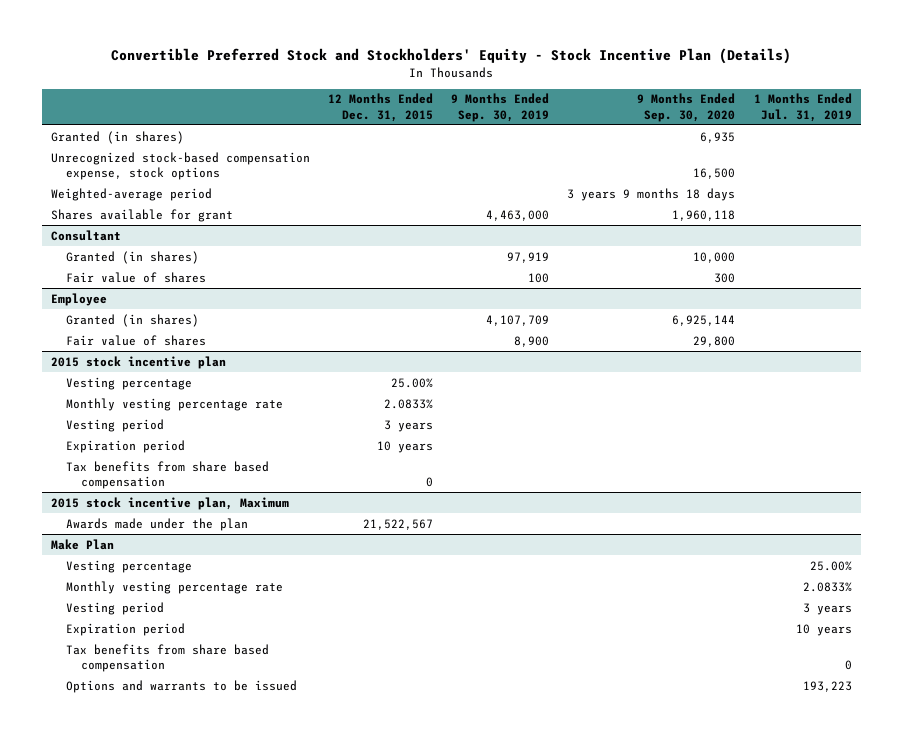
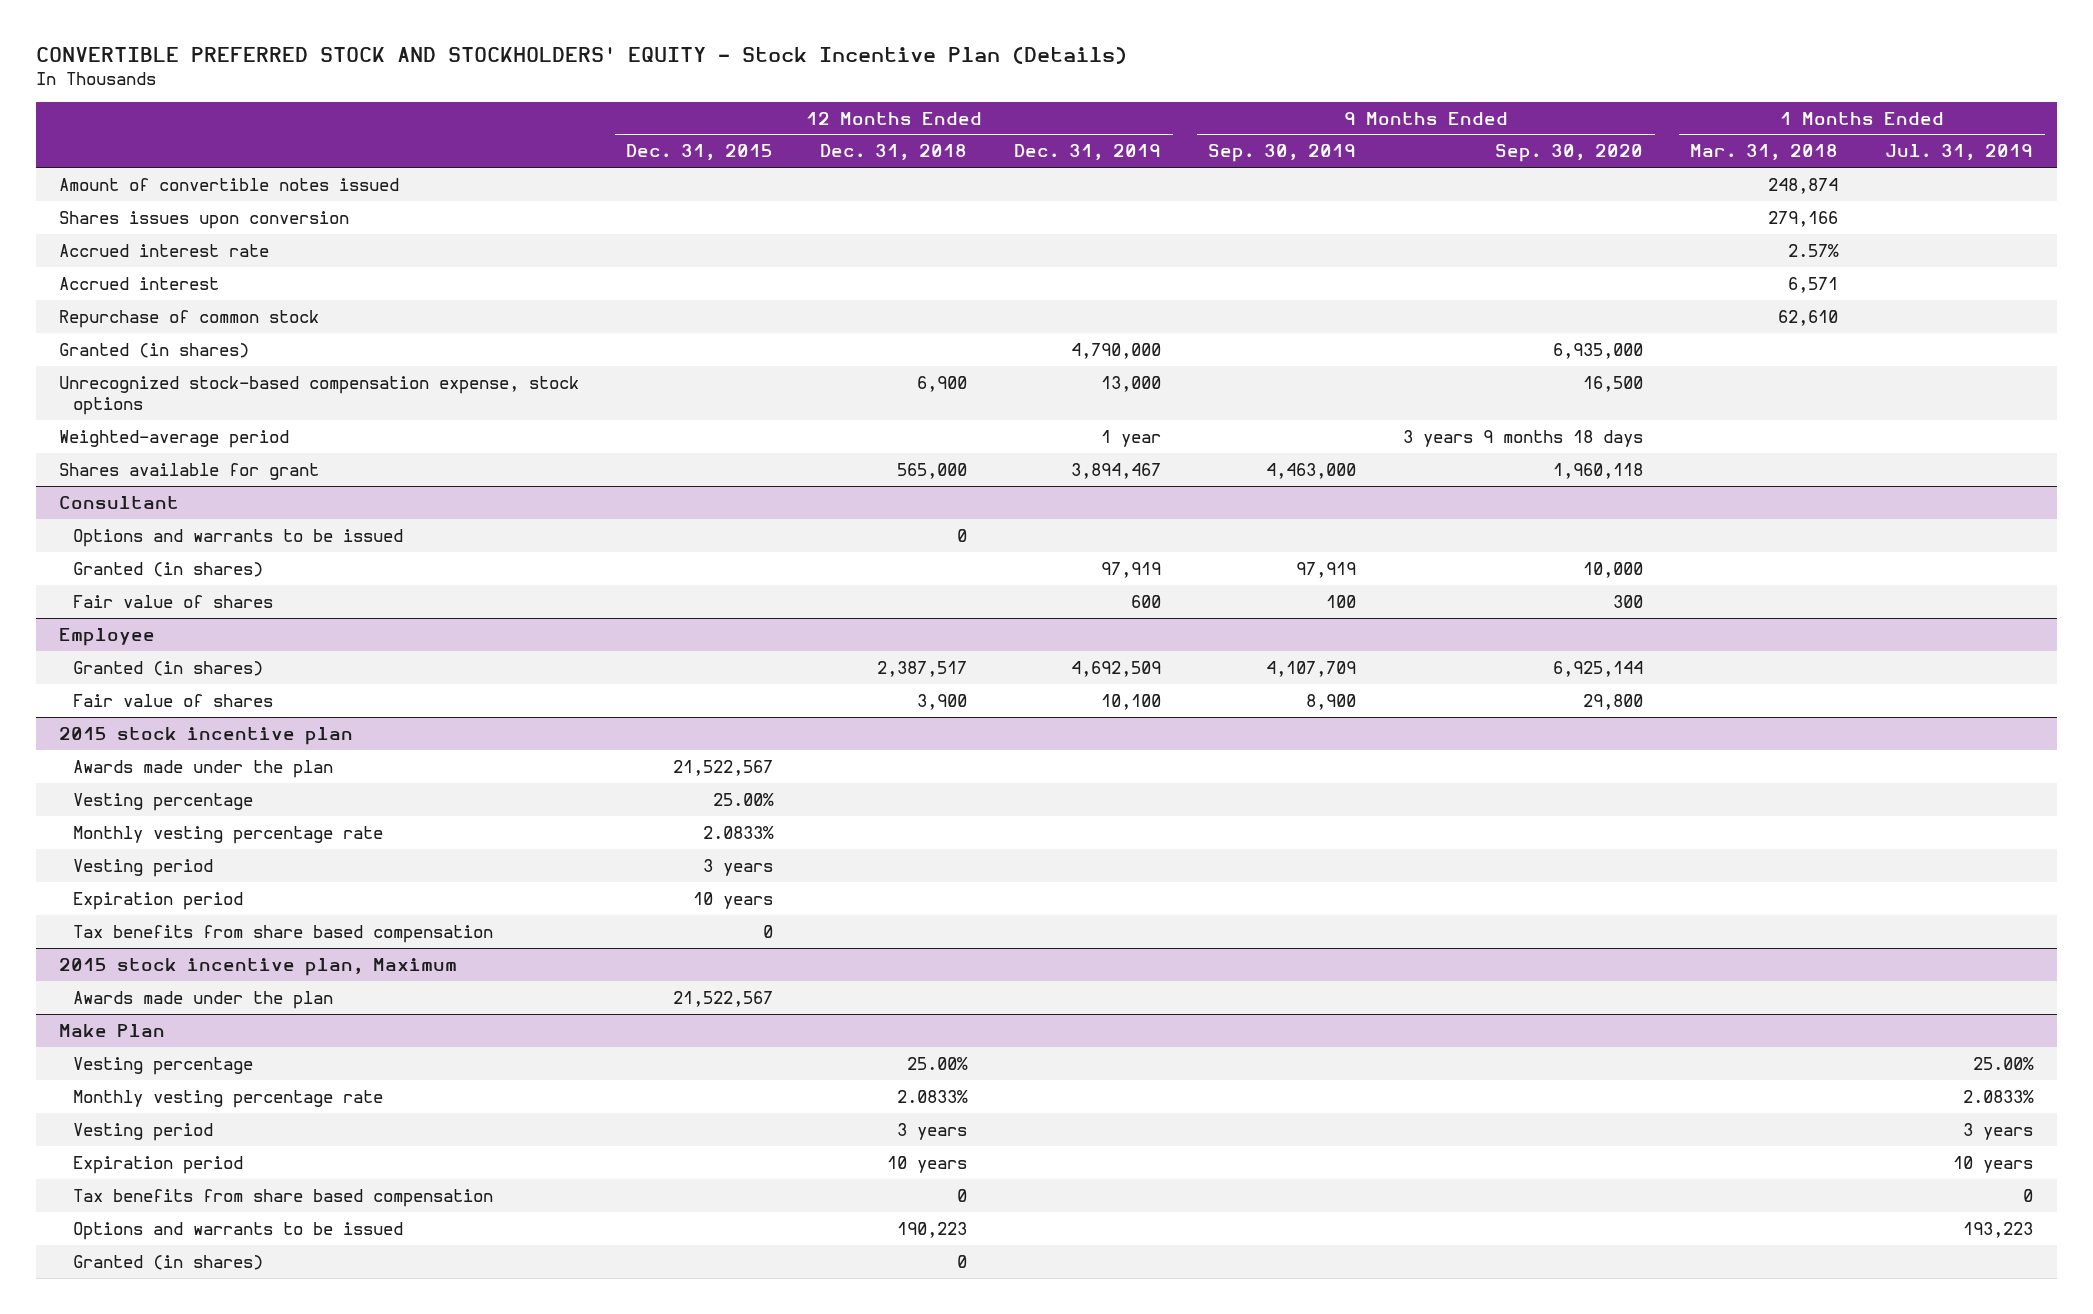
- Convertible Preferred Stock and Stockholders' Equity - Stock Incentive Plan (Details)
+ CONVERTIBLE PREFERRED STOCK AND STOCKHOLDERS' EQUITY - Stock Incentive Plan (Details)
- | 12 Months Ended Dec. 31, 2015 | 9 Months Ended Sep. 30, 2019 | 9 Months Ended Sep. 30, 2020 | 1 Months Ended Jul. 31, 2019
+ | 12 Months Ended Dec. 31, 2015 | 12 Months Ended Dec. 31, 2018 | 12 Months Ended Dec. 31, 2019 | 9 Months Ended Sep. 30, 2019 | 9 Months Ended Sep. 30, 2020 | 1 Months Ended Mar. 31, 2018 | 1 Months Ended Jul. 31, 2019
- Granted (in shares) | | | 6,935 |
+ Amount of convertible notes issued | | | | | | 248,874 |
+ Shares issues upon conversion | | | | | | 279,166 |
+ Accrued interest rate | | | | | | 2.57% |
+ Accrued interest | | | | | | 6,571 |
+ Repurchase of common stock | | | | | | 62,610 |
+ Granted (in shares) | | | 4,790,000 | | 6,935,000 | |
@ Consultant
+ Options and warrants to be issued | | 0 | | | | |
@ 2015 stock incentive plan
+ Awards made under the plan | 21,522,567 | | | | | |
@ Make Plan
+ Granted (in shares) | | 0 | | | | |

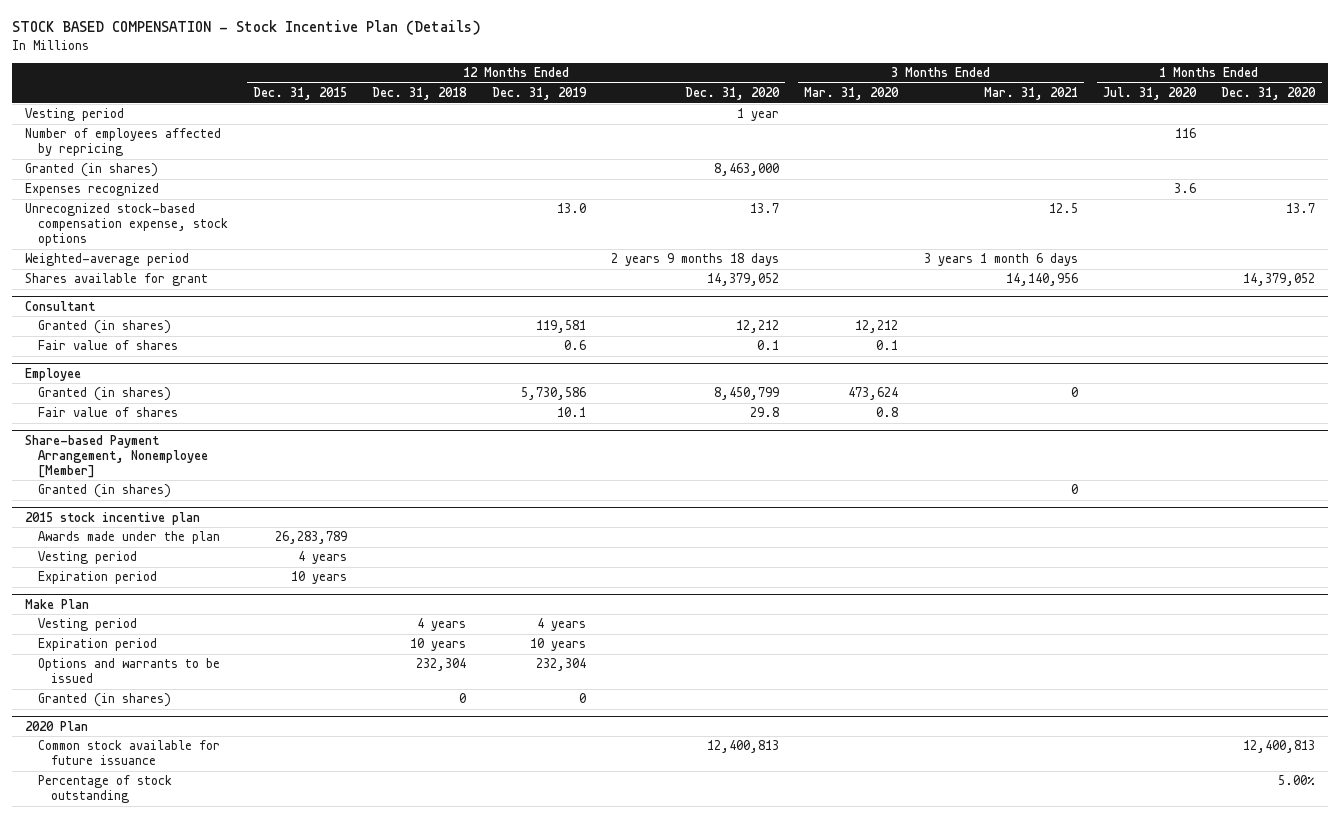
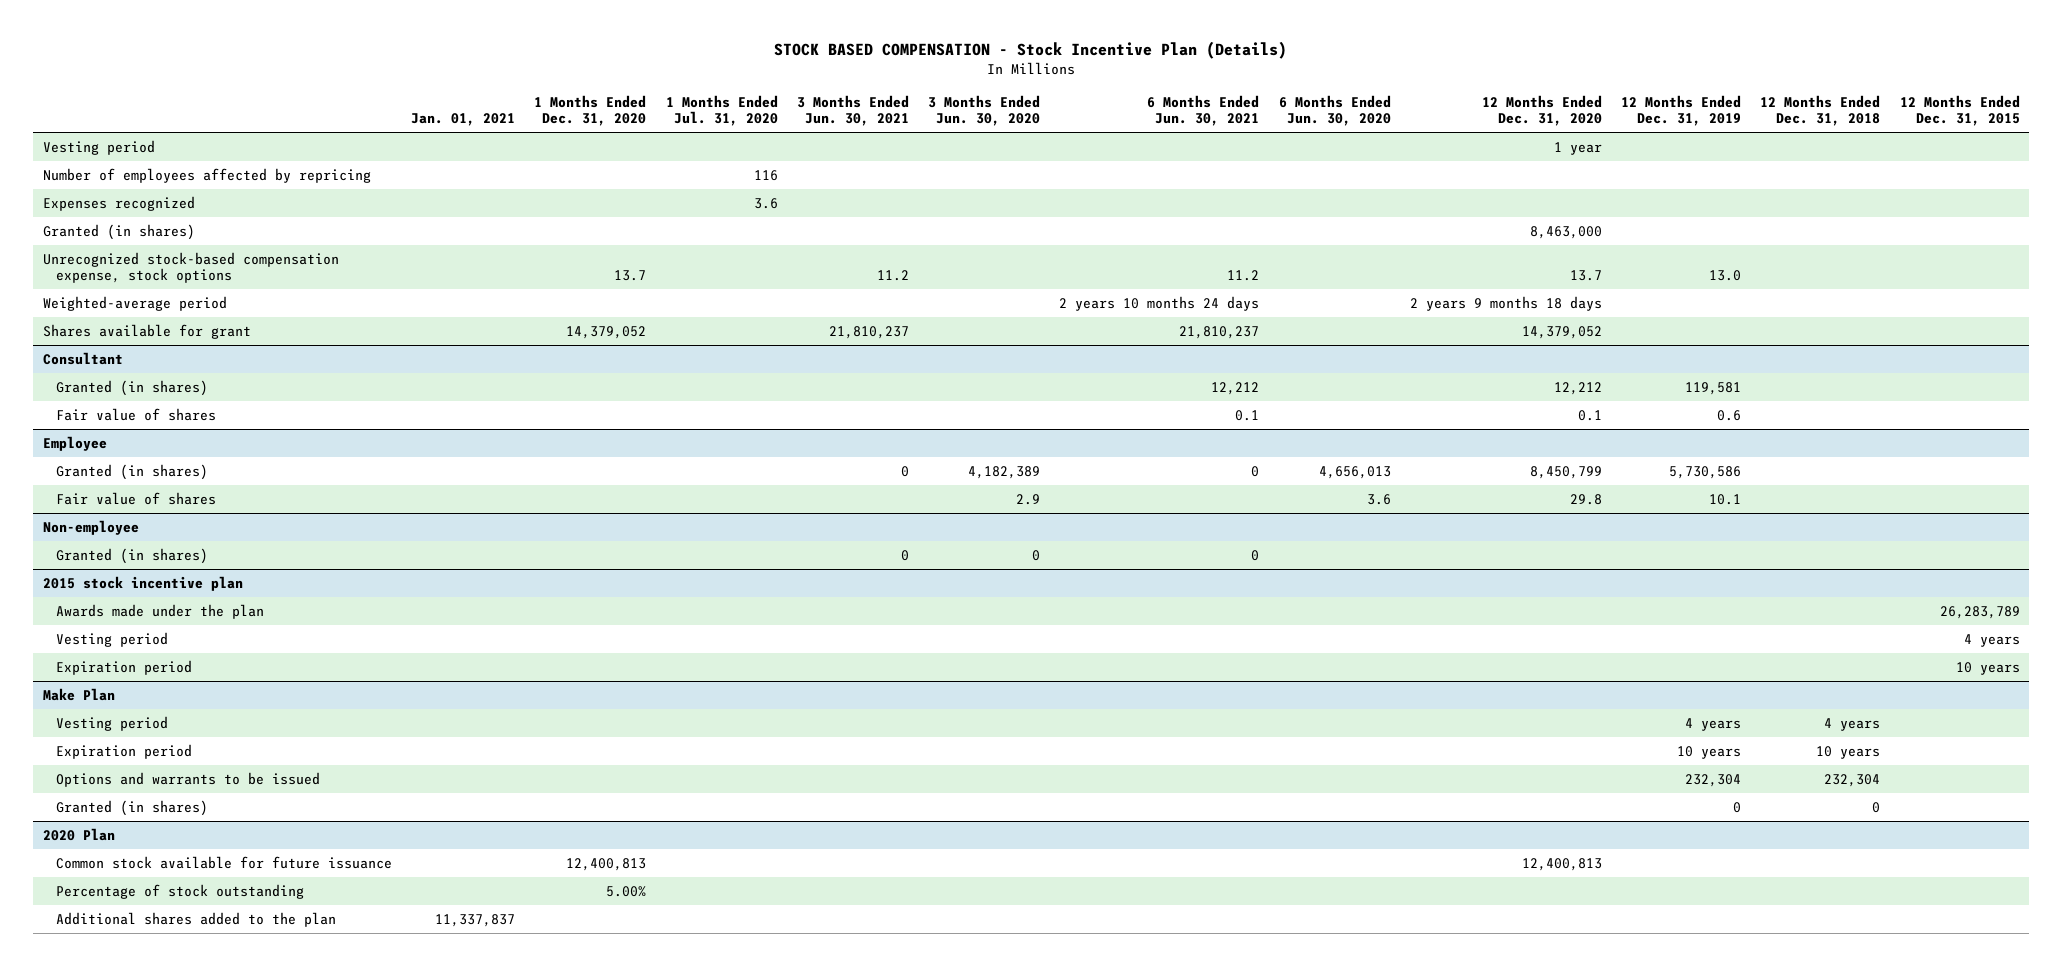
- | 12 Months Ended Dec. 31, 2015 | 12 Months Ended Dec. 31, 2018 | 12 Months Ended Dec. 31, 2019 | 12 Months Ended Dec. 31, 2020 | 3 Months Ended Mar. 31, 2020 | 3 Months Ended Mar. 31, 2021 | 1 Months Ended Jul. 31, 2020 | 1 Months Ended Dec. 31, 2020
+ | Jan. 01, 2021 | 1 Months Ended Dec. 31, 2020 | 1 Months Ended Jul. 31, 2020 | 3 Months Ended Jun. 30, 2021 | 3 Months Ended Jun. 30, 2020 | 6 Months Ended Jun. 30, 2021 | 6 Months Ended Jun. 30, 2020 | 12 Months Ended Dec. 31, 2020 | 12 Months Ended Dec. 31, 2019 | 12 Months Ended Dec. 31, 2018 | 12 Months Ended Dec. 31, 2015
moved down: Granted (in shares) | | | | | | | | 8,463,000 | | |
- Share-based Payment Arrangement, Nonemployee [Member]
+ Non-employee
@ 2020 Plan
+ Additional shares added to the plan | 11,337,837 | | | | | | | | | |

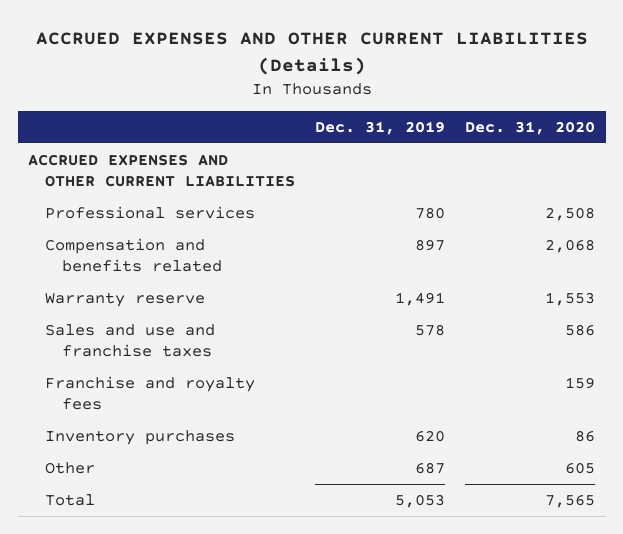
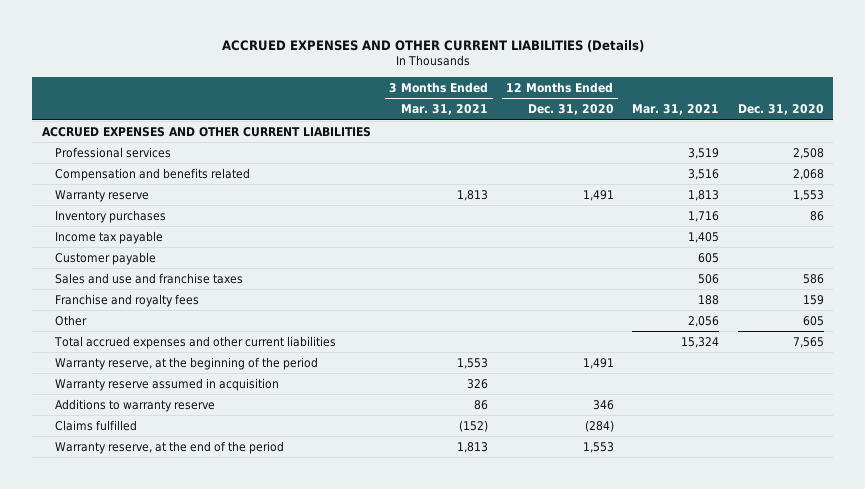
- | Dec. 31, 2019 | Dec. 31, 2020
+ | 3 Months Ended Mar. 31, 2021 | 12 Months Ended Dec. 31, 2020 | Mar. 31, 2021 | Dec. 31, 2020
moved up: Inventory purchases | | | 1,716 | 86
+ Income tax payable | | | 1,405 |
+ Customer payable | | | 605 |
- Total | 5,053 | 7,565
+ Total accrued expenses and other current liabilities | | | 15,324 | 7,565
+ Warranty reserve, at the beginning of the period | 1,553 | 1,491 | |
+ Warranty reserve assumed in acquisition | 326 | | |
+ Additions to warranty reserve | 86 | 346 | |
+ Claims fulfilled | (152) | (284) | |
+ Warranty reserve, at the end of the period | 1,813 | 1,553 | |

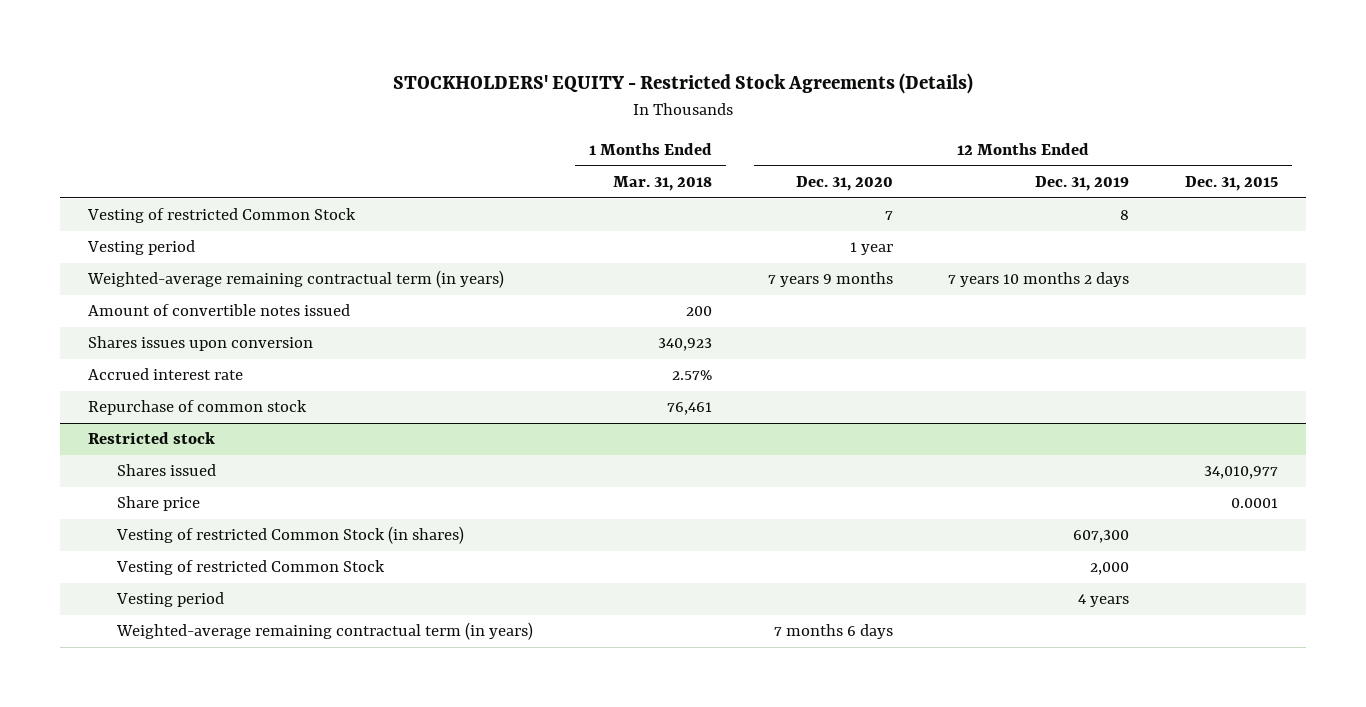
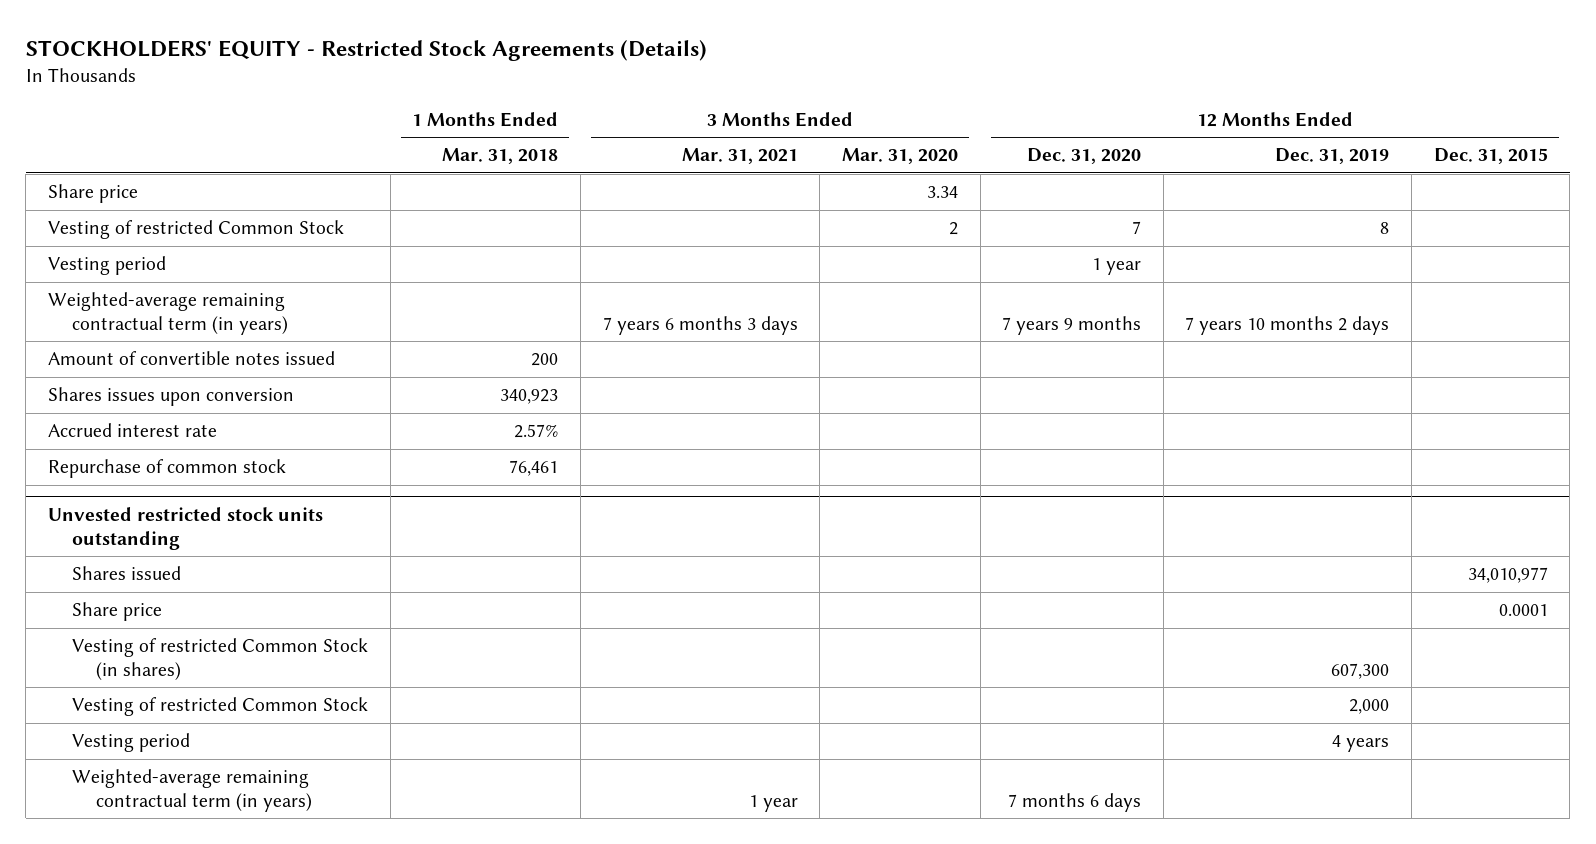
- | 1 Months Ended Mar. 31, 2018 | 12 Months Ended Dec. 31, 2020 | 12 Months Ended Dec. 31, 2019 | 12 Months Ended Dec. 31, 2015
+ | 1 Months Ended Mar. 31, 2018 | 3 Months Ended Mar. 31, 2021 | 3 Months Ended Mar. 31, 2020 | 12 Months Ended Dec. 31, 2020 | 12 Months Ended Dec. 31, 2019 | 12 Months Ended Dec. 31, 2015
+ Share price | | | 3.34 | | |
- Restricted stock
+ Unvested restricted stock units outstanding

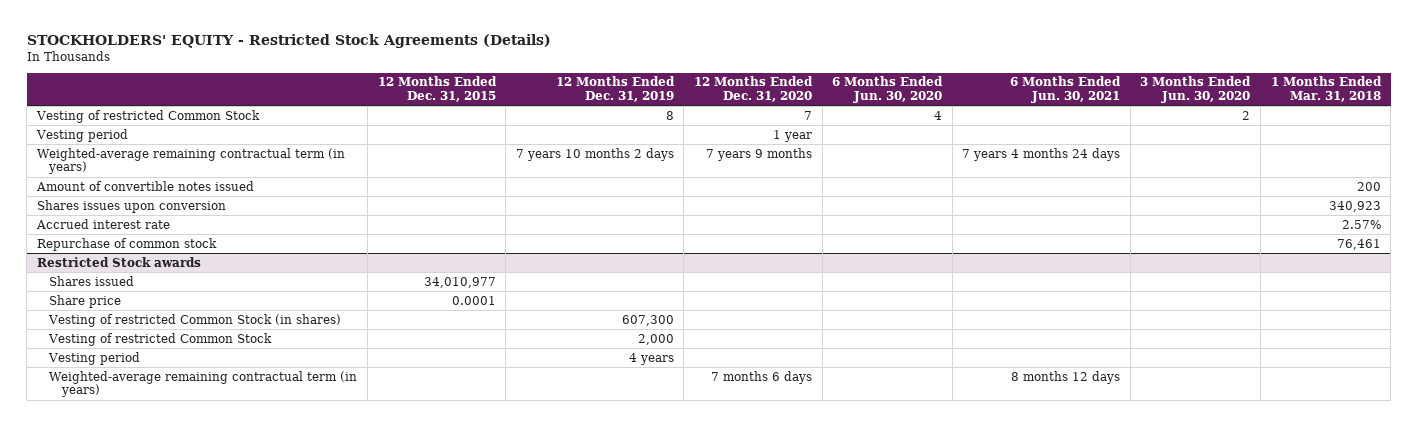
- | 1 Months Ended Mar. 31, 2018 | 3 Months Ended Mar. 31, 2021 | 3 Months Ended Mar. 31, 2020 | 12 Months Ended Dec. 31, 2020 | 12 Months Ended Dec. 31, 2019 | 12 Months Ended Dec. 31, 2015
+ | 12 Months Ended Dec. 31, 2015 | 12 Months Ended Dec. 31, 2019 | 12 Months Ended Dec. 31, 2020 | 6 Months Ended Jun. 30, 2020 | 6 Months Ended Jun. 30, 2021 | 3 Months Ended Jun. 30, 2020 | 1 Months Ended Mar. 31, 2018
- Share price | | | 3.34 | | |
- Unvested restricted stock units outstanding
+ Restricted Stock awards

